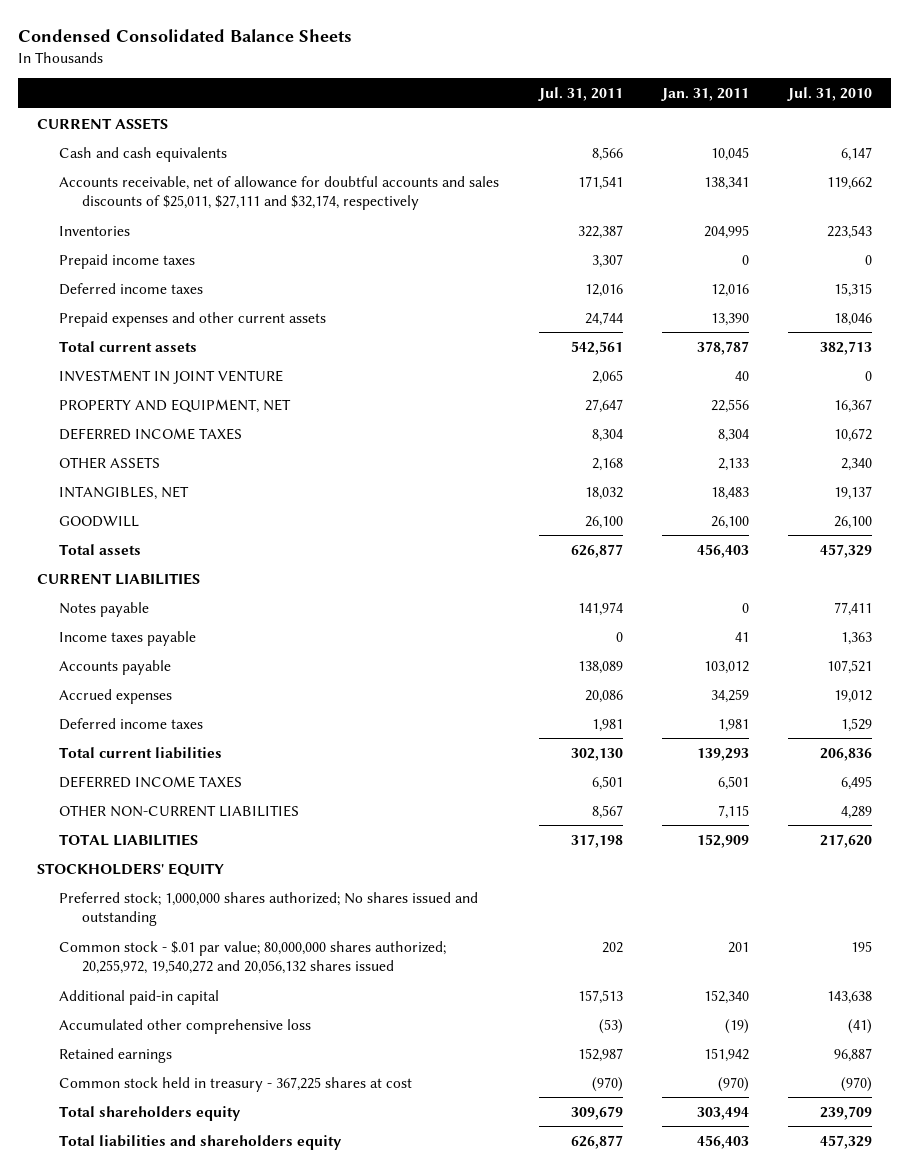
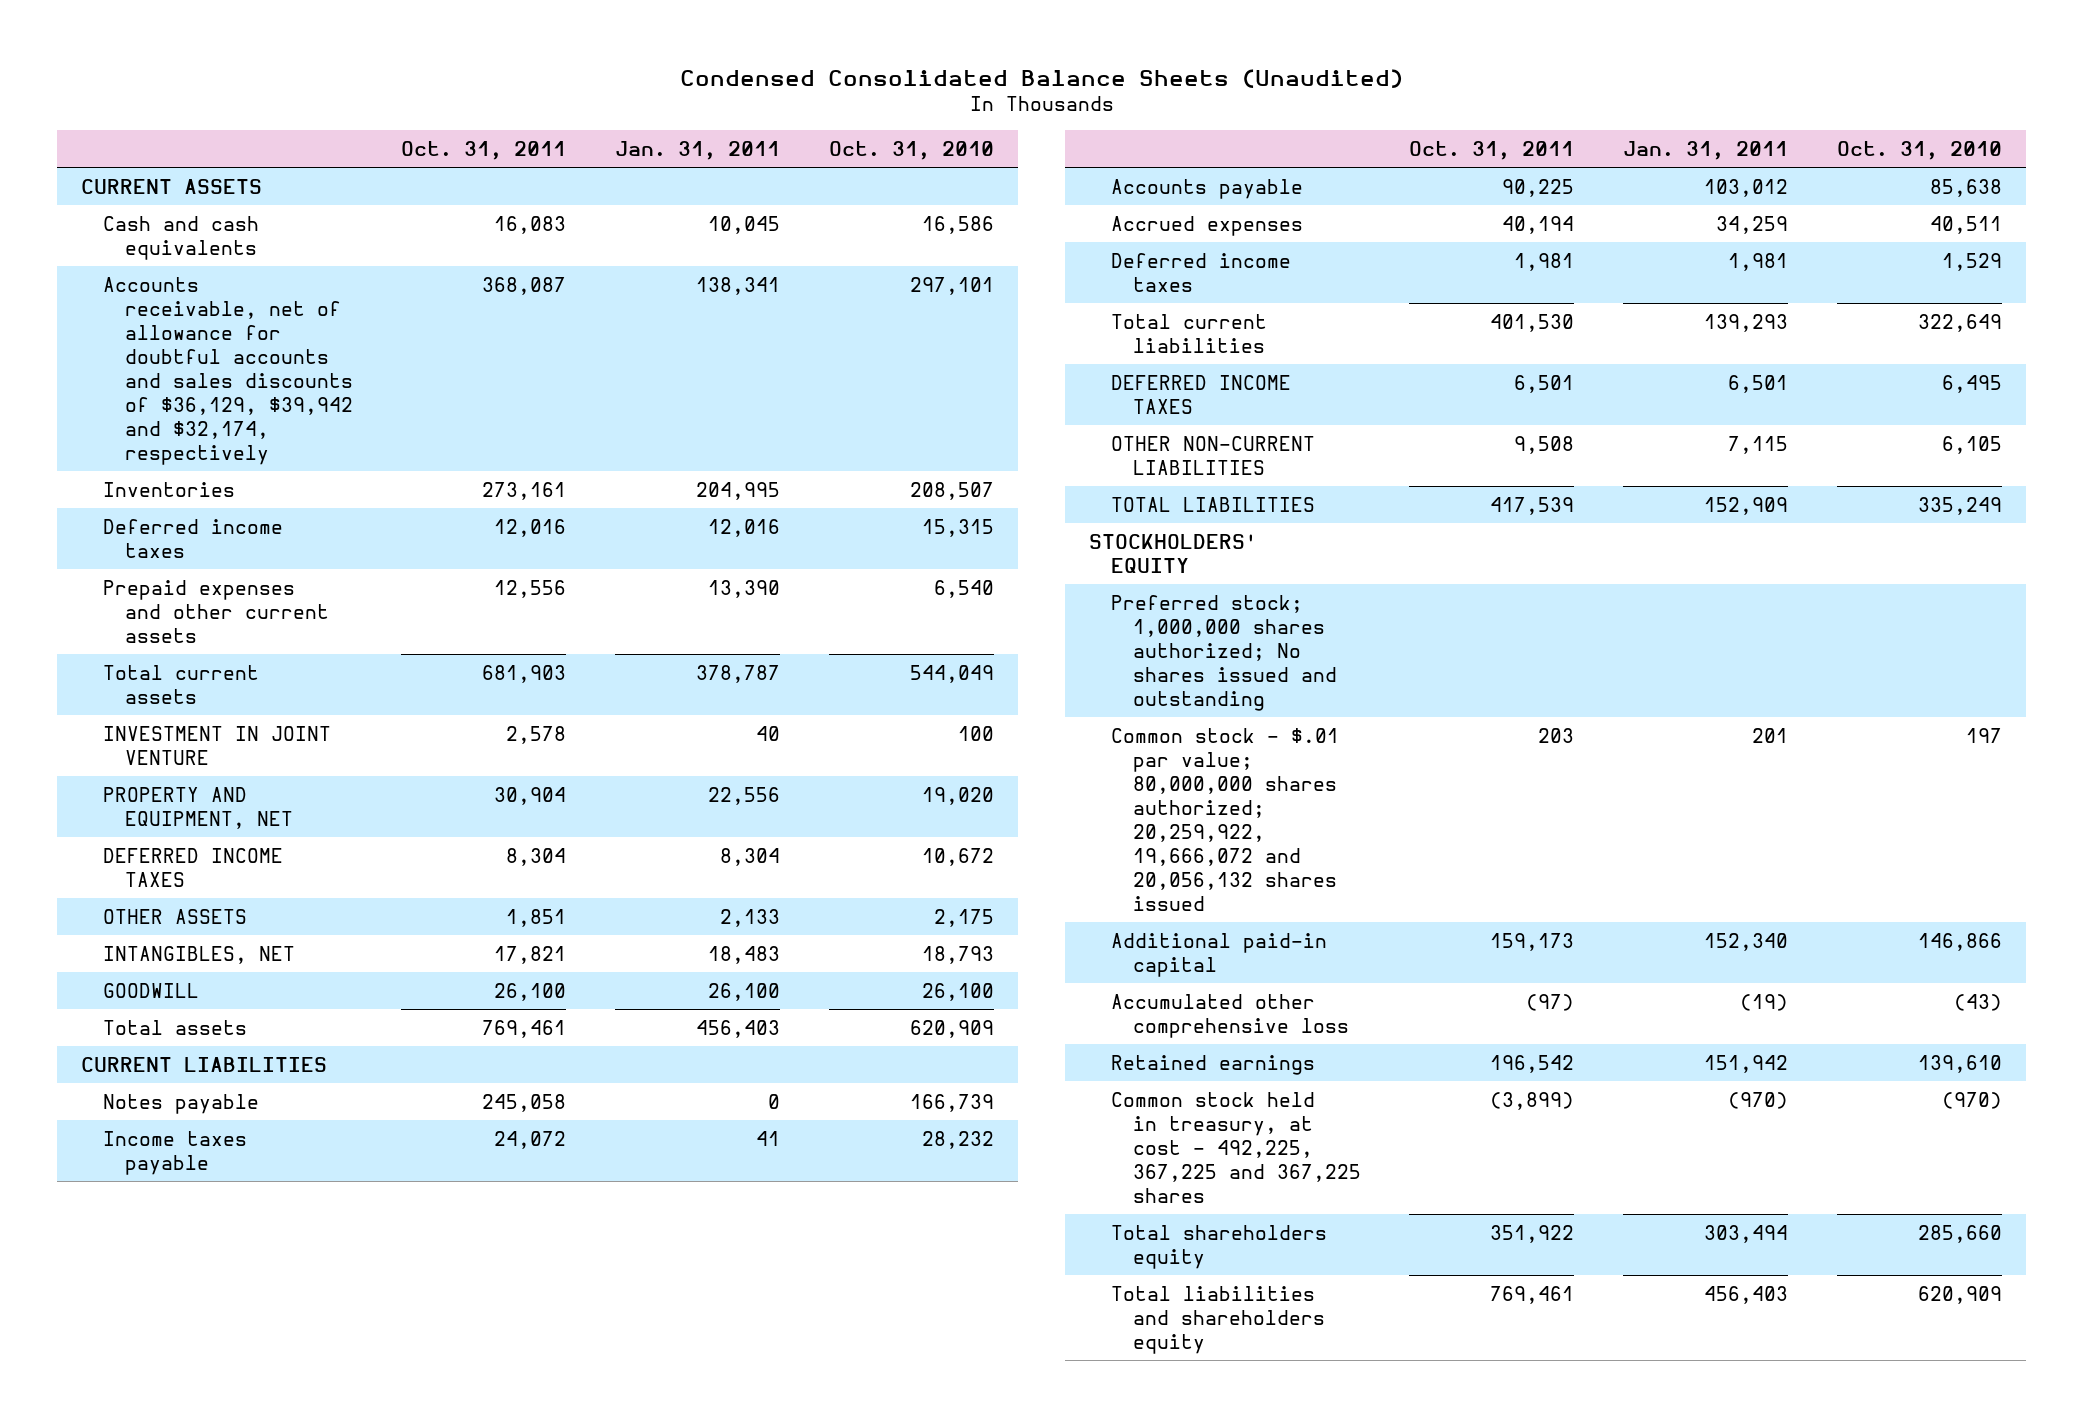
- Condensed Consolidated Balance Sheets
+ Condensed Consolidated Balance Sheets (Unaudited)
- | Jul. 31, 2011 | Jan. 31, 2011 | Jul. 31, 2010
+ | Oct. 31, 2011 | Jan. 31, 2011 | Oct. 31, 2010
- Accounts receivable, net of allowance for doubtful accounts and sales discounts of $25,011, $27,111 and $32,174, respectively | 171,541 | 138,341 | 119,662
+ Accounts receivable, net of allowance for doubtful accounts and sales discounts of $36,129, $39,942 and $32,174, respectively | 368,087 | 138,341 | 297,101
- Prepaid income taxes | 3,307 | 0 | 0
- Common stock - $.01 par value; 80,000,000 shares authorized; 20,255,972, 19,540,272 and 20,056,132 shares issued | 202 | 201 | 195
+ Common stock - $.01 par value; 80,000,000 shares authorized; 20,259,922, 19,666,072 and 20,056,132 shares issued | 203 | 201 | 197
- Common stock held in treasury - 367,225 shares at cost | (970) | (970) | (970)
+ Common stock held in treasury, at cost - 492,225, 367,225 and 367,225 shares | (3,899) | (970) | (970)

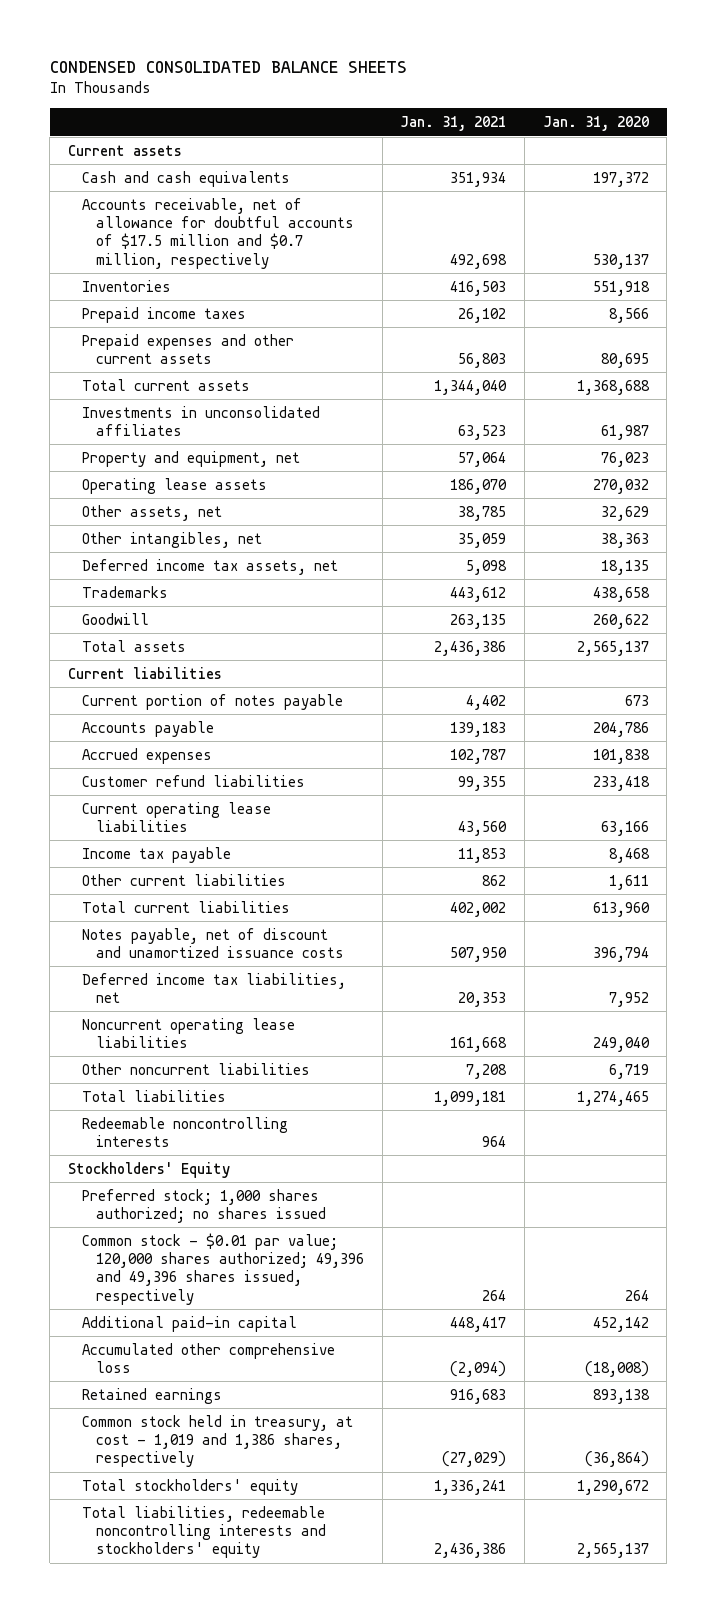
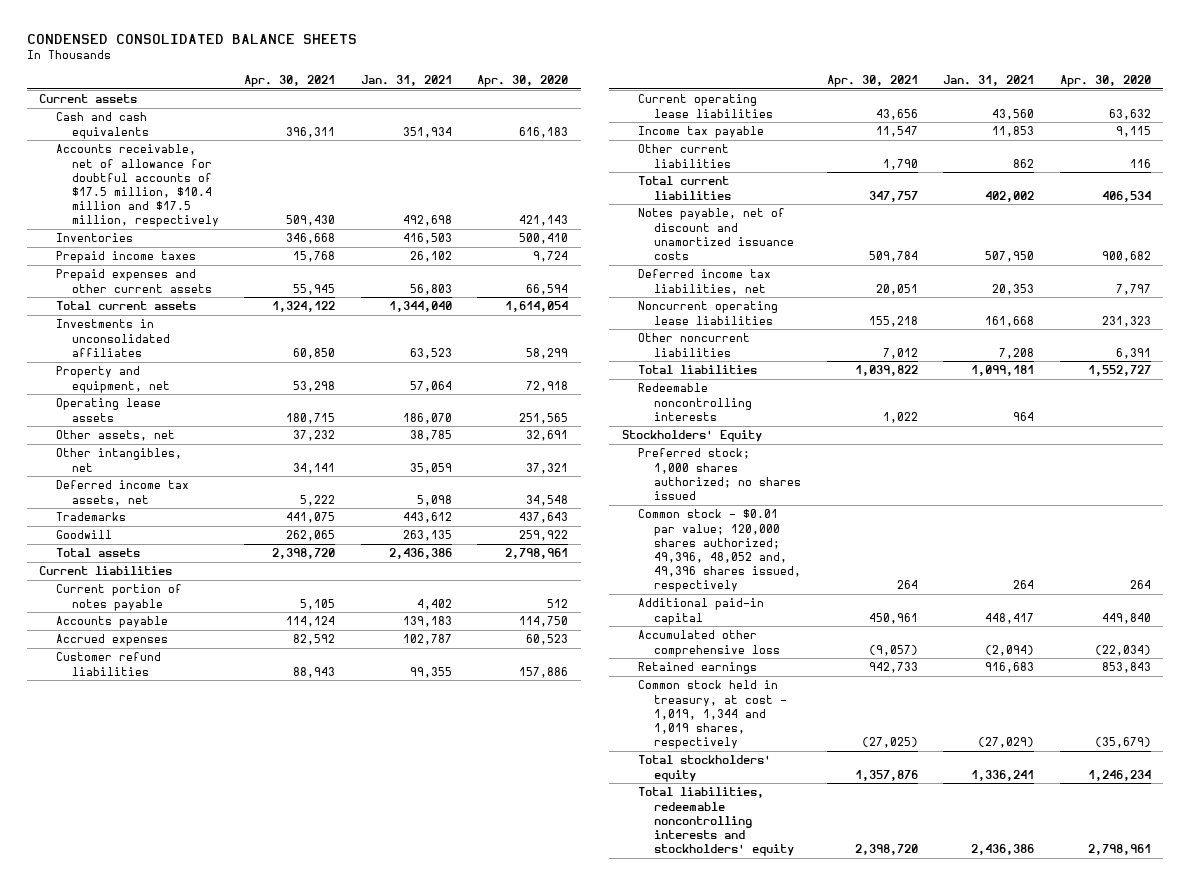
- | Jan. 31, 2021 | Jan. 31, 2020
+ | Apr. 30, 2021 | Jan. 31, 2021 | Apr. 30, 2020
- Accounts receivable, net of allowance for doubtful accounts of $17.5 million and $0.7 million, respectively | 492,698 | 530,137
+ Accounts receivable, net of allowance for doubtful accounts of $17.5 million, $10.4 million and $17.5 million, respectively | 509,430 | 492,698 | 421,143
- Common stock - $0.01 par value; 120,000 shares authorized; 49,396 and 49,396 shares issued, respectively | 264 | 264
+ Common stock - $0.01 par value; 120,000 shares authorized; 49,396, 48,052 and, 49,396 shares issued, respectively | 264 | 264 | 264
- Common stock held in treasury, at cost - 1,019 and 1,386 shares, respectively | (27,029) | (36,864)
+ Common stock held in treasury, at cost - 1,019, 1,344 and 1,019 shares, respectively | (27,025) | (27,029) | (35,679)

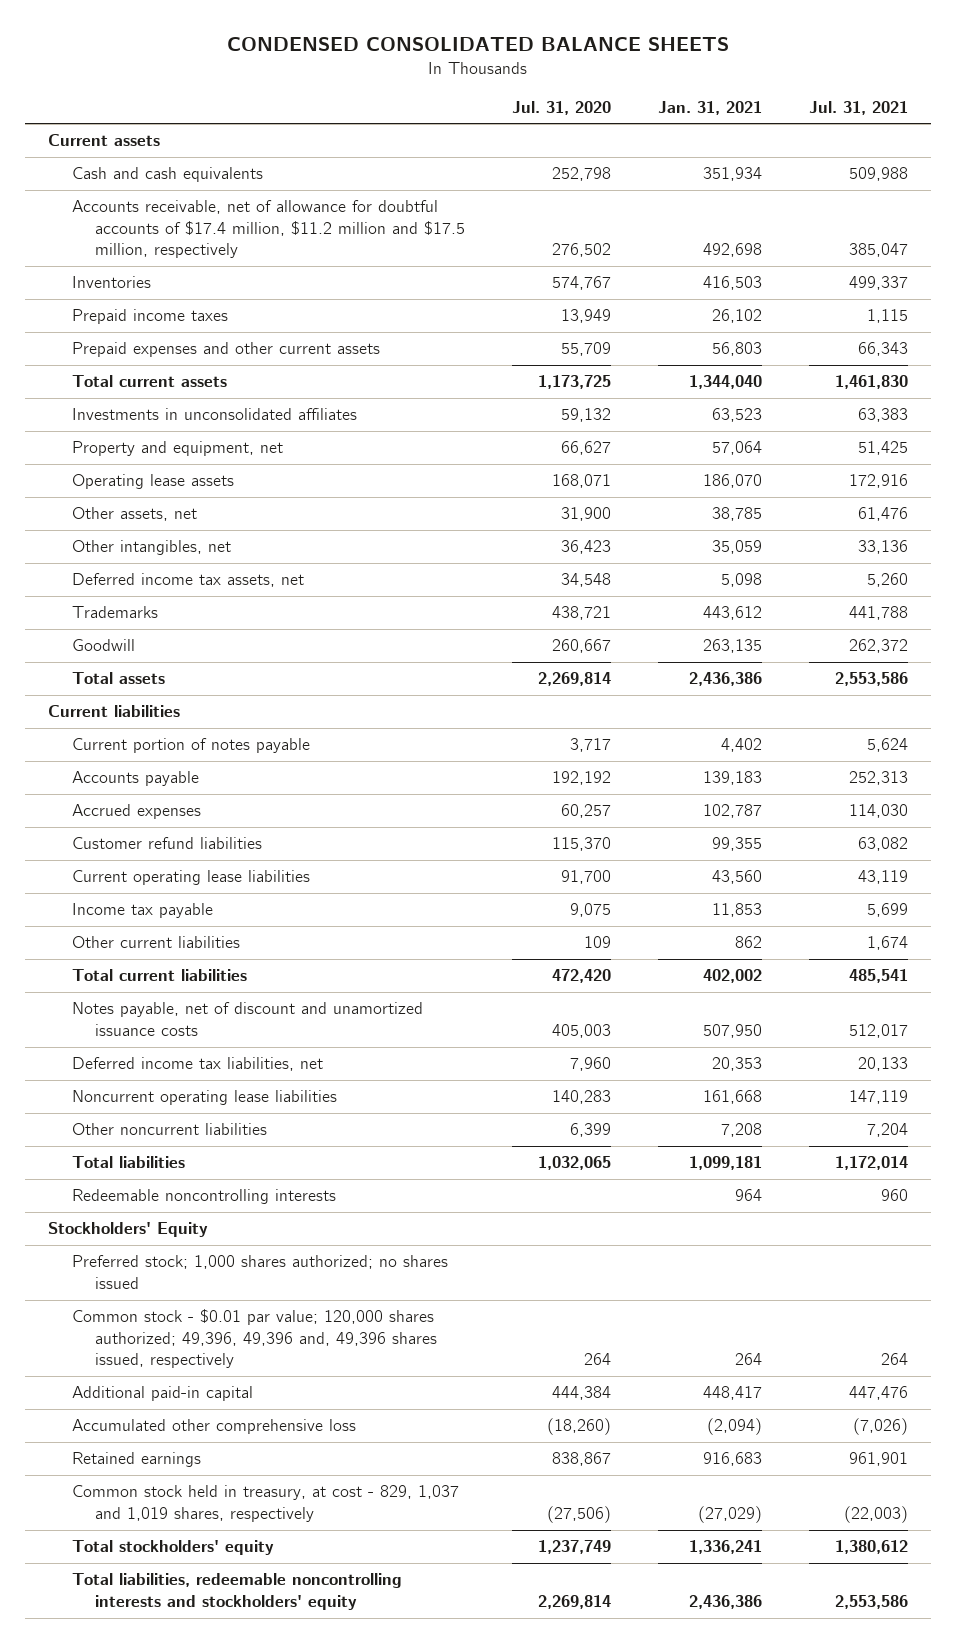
- | Apr. 30, 2021 | Jan. 31, 2021 | Apr. 30, 2020
+ | Jul. 31, 2020 | Jan. 31, 2021 | Jul. 31, 2021
- Accounts receivable, net of allowance for doubtful accounts of $17.5 million, $10.4 million and $17.5 million, respectively | 509,430 | 492,698 | 421,143
+ Accounts receivable, net of allowance for doubtful accounts of $17.4 million, $11.2 million and $17.5 million, respectively | 276,502 | 492,698 | 385,047
- Common stock - $0.01 par value; 120,000 shares authorized; 49,396, 48,052 and, 49,396 shares issued, respectively | 264 | 264 | 264
+ Common stock - $0.01 par value; 120,000 shares authorized; 49,396, 49,396 and, 49,396 shares issued, respectively | 264 | 264 | 264
- Common stock held in treasury, at cost - 1,019, 1,344 and 1,019 shares, respectively | (27,025) | (27,029) | (35,679)
+ Common stock held in treasury, at cost - 829, 1,037 and 1,019 shares, respectively | (27,506) | (27,029) | (22,003)

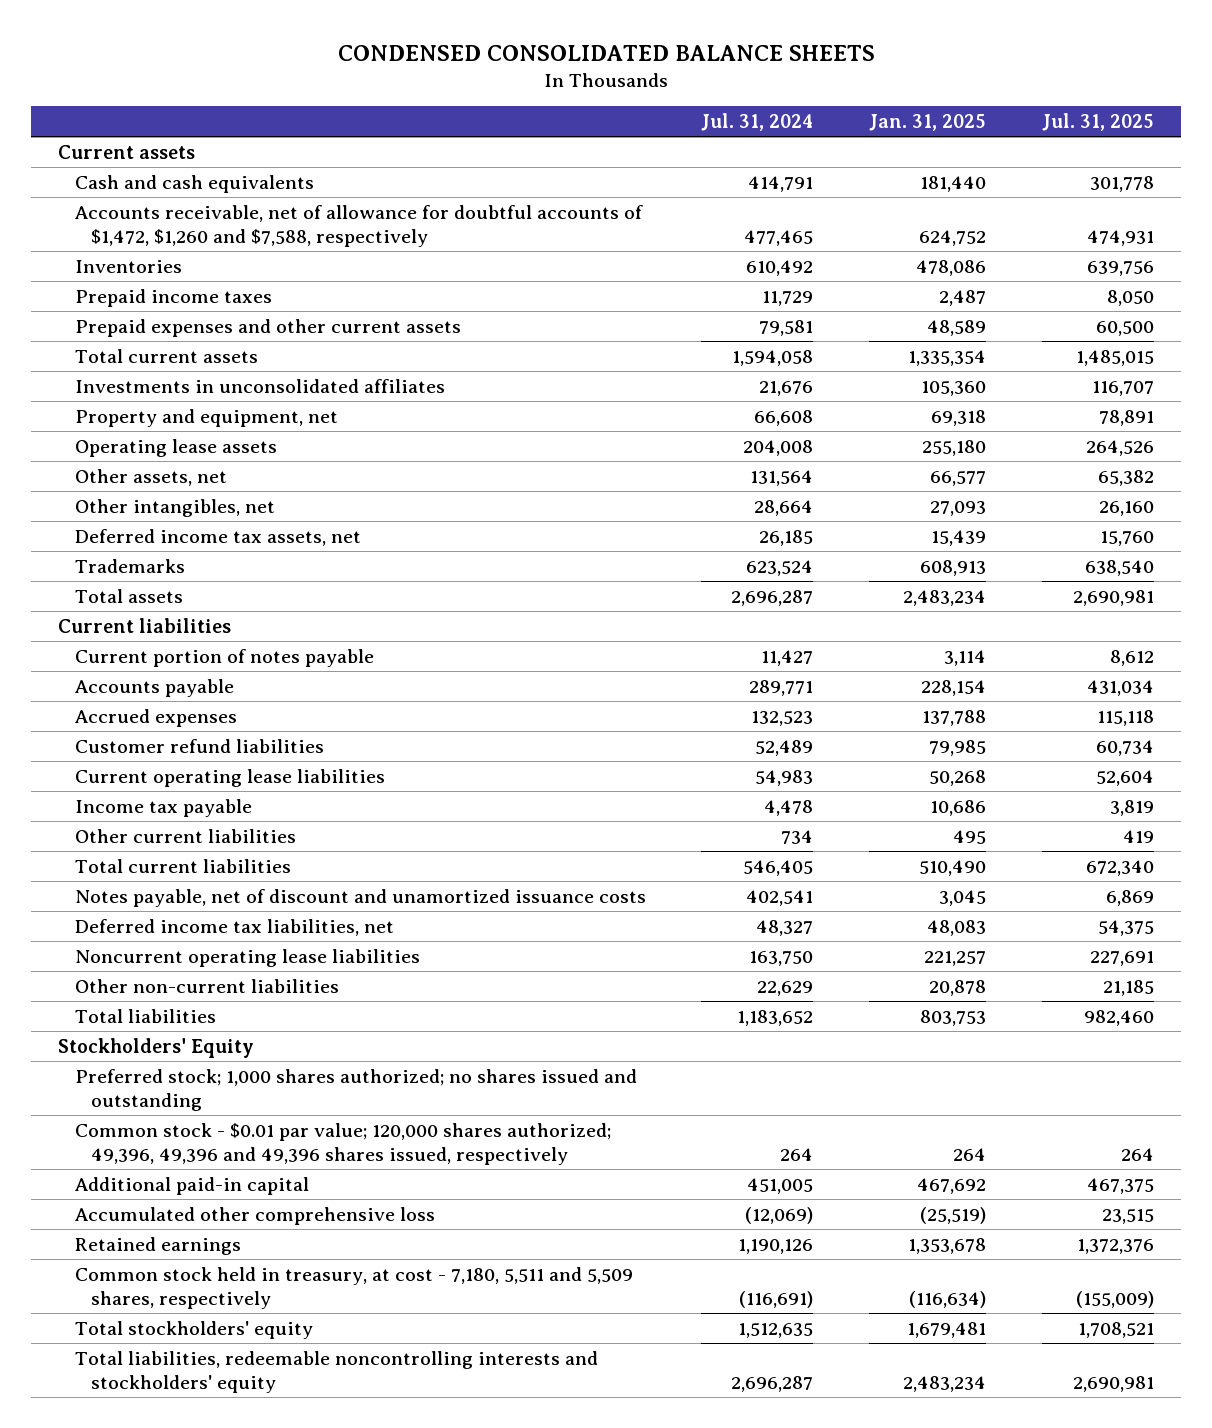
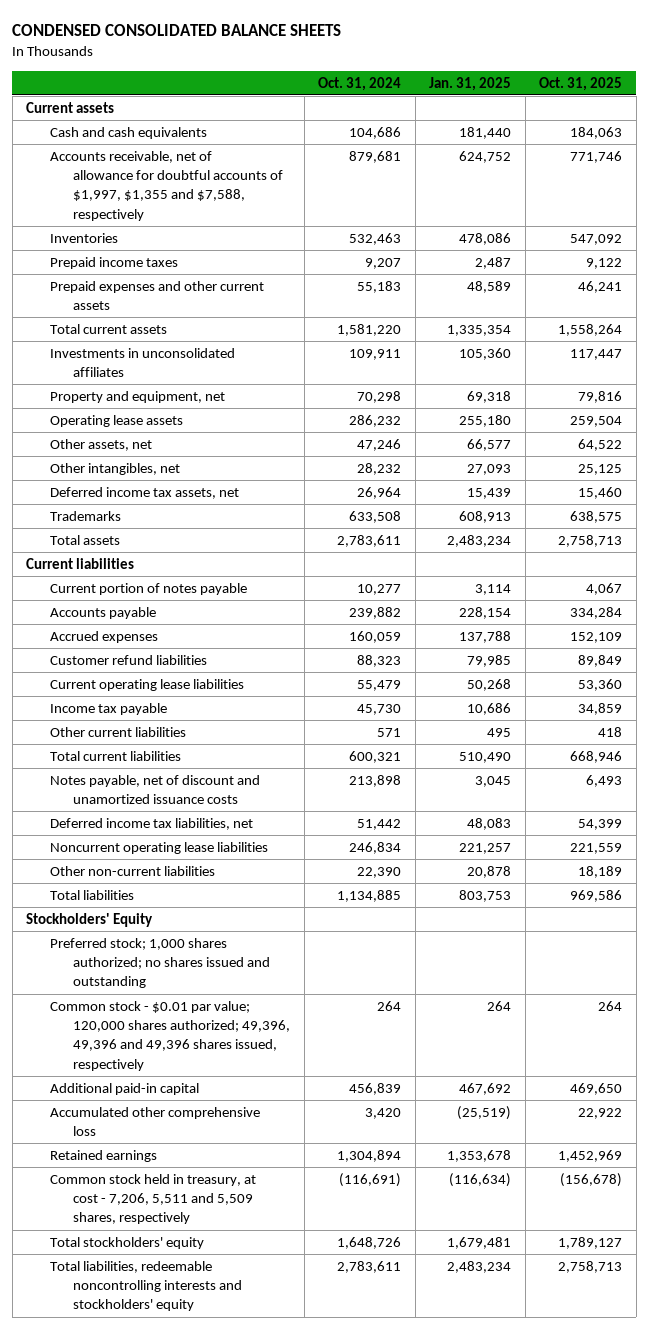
- | Jul. 31, 2024 | Jan. 31, 2025 | Jul. 31, 2025
+ | Oct. 31, 2024 | Jan. 31, 2025 | Oct. 31, 2025
- Accounts receivable, net of allowance for doubtful accounts of $1,472, $1,260 and $7,588, respectively | 477,465 | 624,752 | 474,931
+ Accounts receivable, net of allowance for doubtful accounts of $1,997, $1,355 and $7,588, respectively | 879,681 | 624,752 | 771,746
- Common stock held in treasury, at cost - 7,180, 5,511 and 5,509 shares, respectively | (116,691) | (116,634) | (155,009)
+ Common stock held in treasury, at cost - 7,206, 5,511 and 5,509 shares, respectively | (116,691) | (116,634) | (156,678)

